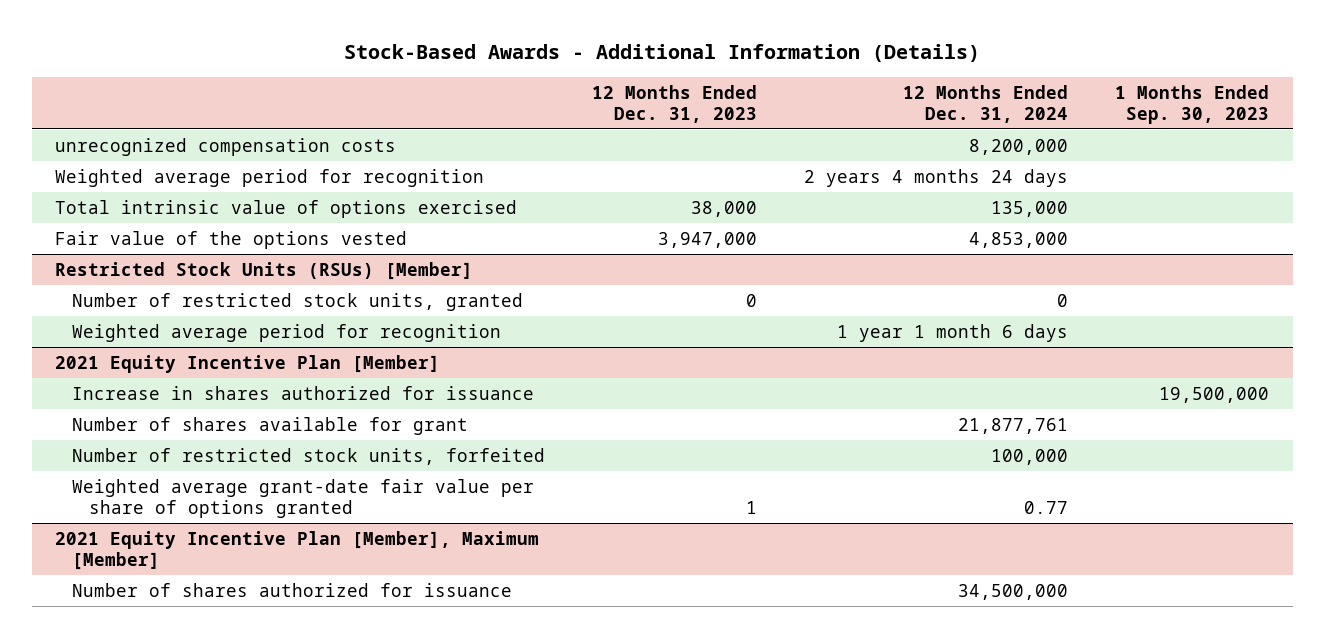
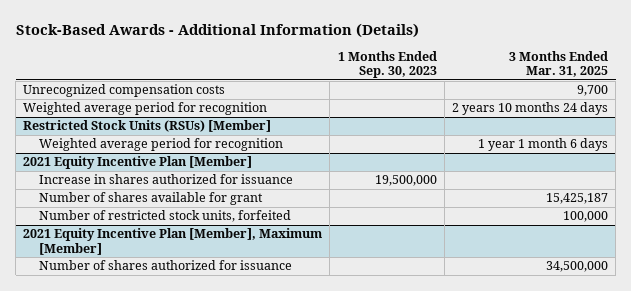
- | 12 Months Ended Dec. 31, 2023 | 12 Months Ended Dec. 31, 2024 | 1 Months Ended Sep. 30, 2023
+ | 1 Months Ended Sep. 30, 2023 | 3 Months Ended Mar. 31, 2025
- unrecognized compensation costs | | 8,200,000 |
+ Unrecognized compensation costs | | 9,700
- Total intrinsic value of options exercised | 38,000 | 135,000 |
- Fair value of the options vested | 3,947,000 | 4,853,000 |
@ Restricted Stock Units (RSUs) [Member]
- Number of restricted stock units, granted | 0 | 0 |
@ 2021 Equity Incentive Plan [Member]
- Weighted average grant-date fair value per share of options granted | 1 | 0.77 |

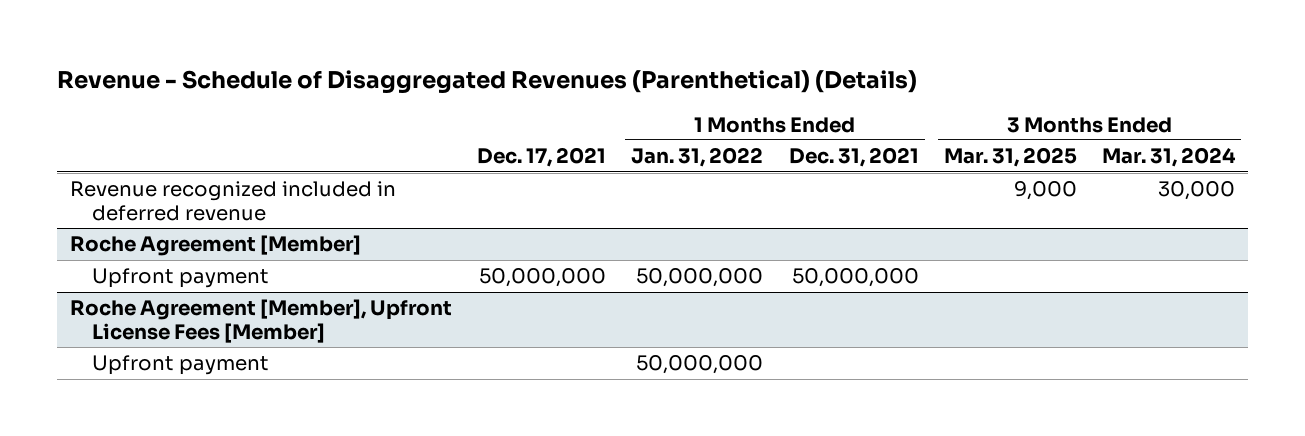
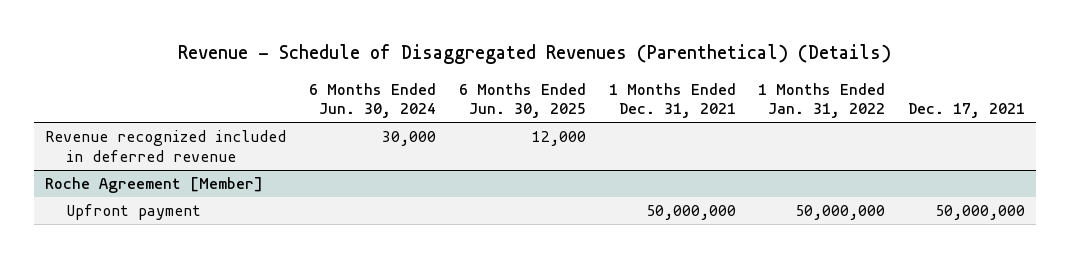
- | Dec. 17, 2021 | 1 Months Ended Jan. 31, 2022 | 1 Months Ended Dec. 31, 2021 | 3 Months Ended Mar. 31, 2025 | 3 Months Ended Mar. 31, 2024
+ | 6 Months Ended Jun. 30, 2024 | 6 Months Ended Jun. 30, 2025 | 1 Months Ended Dec. 31, 2021 | 1 Months Ended Jan. 31, 2022 | Dec. 17, 2021
- Roche Agreement [Member], Upfront License Fees [Member]
- Upfront payment | | 50,000,000 | | |

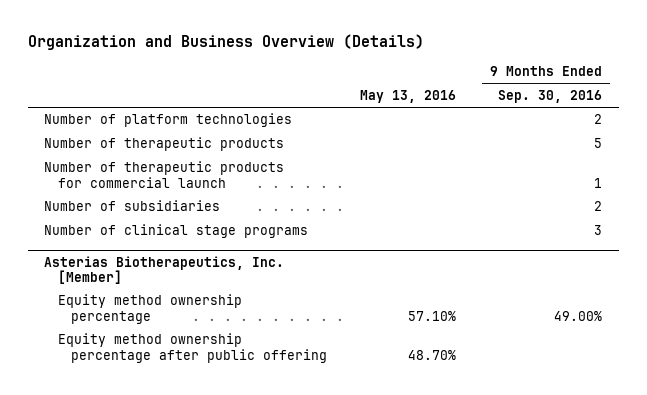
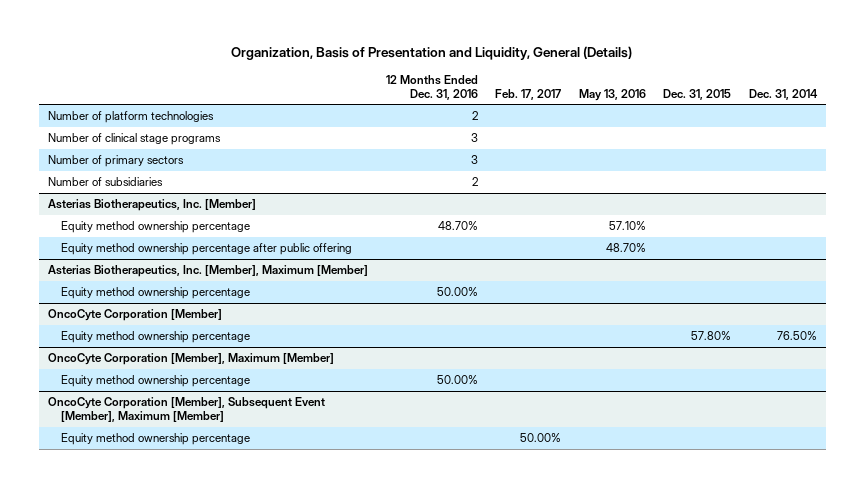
- Organization and Business Overview (Details)
+ Organization, Basis of Presentation and Liquidity, General (Details)
- | May 13, 2016 | 9 Months Ended Sep. 30, 2016
+ | 12 Months Ended Dec. 31, 2016 | Feb. 17, 2017 | May 13, 2016 | Dec. 31, 2015 | Dec. 31, 2014
- Number of therapeutic products | | 5
- Number of therapeutic products for commercial launch | | 1
+ Number of primary sectors | 3 | | | |
moved down: Number of subsidiaries | 2 | | | |
+ Asterias Biotherapeutics, Inc. [Member], Maximum [Member]
+ Equity method ownership percentage | 50.00% | | | |
+ OncoCyte Corporation [Member]
+ Equity method ownership percentage | | | | 57.80% | 76.50%
+ OncoCyte Corporation [Member], Maximum [Member]
+ Equity method ownership percentage | 50.00% | | | |
+ OncoCyte Corporation [Member], Subsequent Event [Member], Maximum [Member]
+ Equity method ownership percentage | | 50.00% | | |

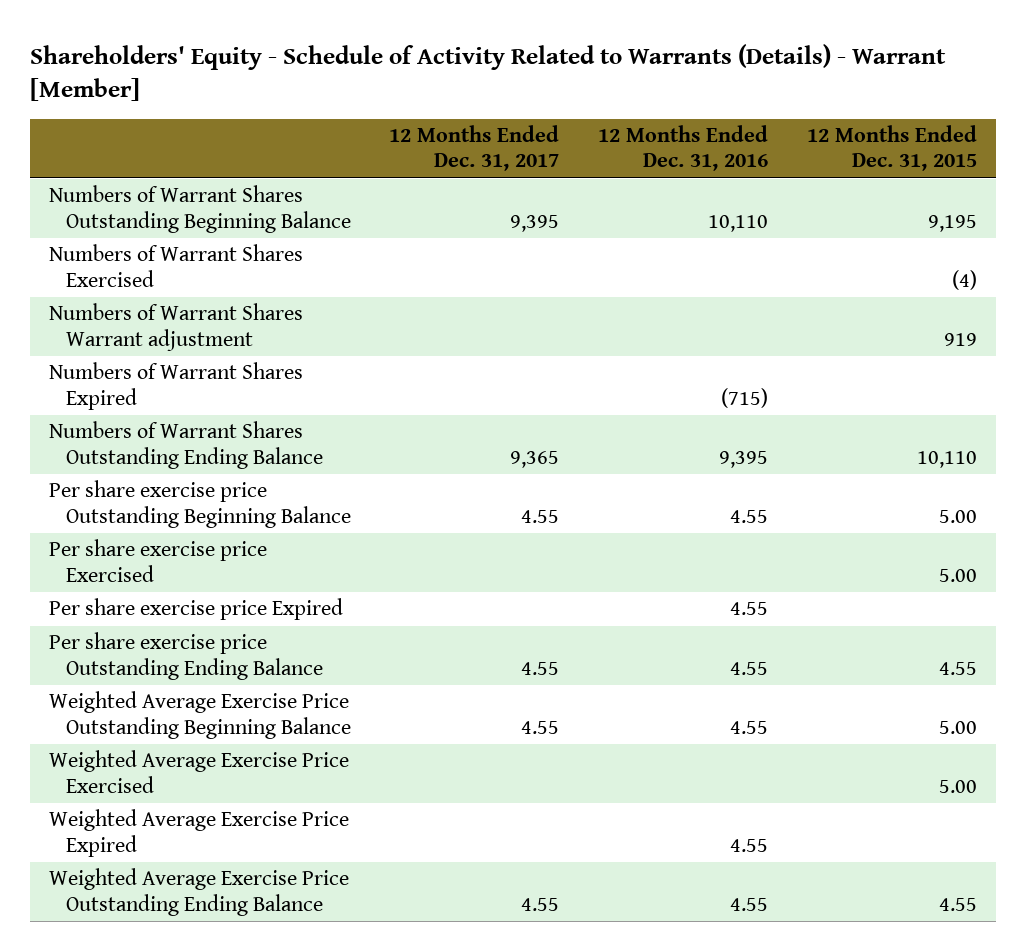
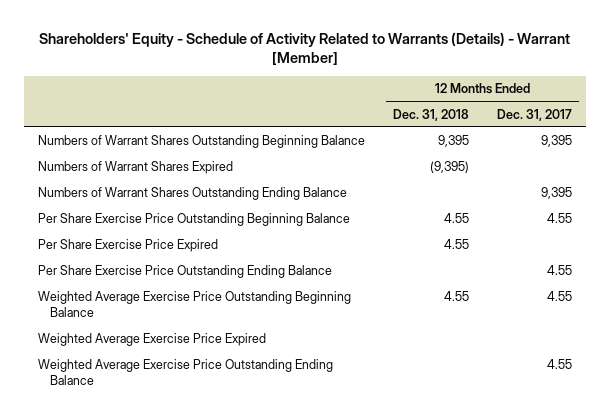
- | 12 Months Ended Dec. 31, 2017 | 12 Months Ended Dec. 31, 2016 | 12 Months Ended Dec. 31, 2015
+ | 12 Months Ended Dec. 31, 2018 | 12 Months Ended Dec. 31, 2017
- Numbers of Warrant Shares Exercised | | | (4)
- Numbers of Warrant Shares Warrant adjustment | | | 919
- Numbers of Warrant Shares Outstanding Ending Balance | 9,365 | 9,395 | 10,110
- Per share exercise price Outstanding Beginning Balance | 4.55 | 4.55 | 5.00
- Per share exercise price Exercised | | | 5.00
- Per share exercise price Expired | | 4.55 |
- Per share exercise price Outstanding Ending Balance | 4.55 | 4.55 | 4.55
+ Numbers of Warrant Shares Outstanding Ending Balance | | 9,395
+ Per Share Exercise Price Outstanding Beginning Balance | 4.55 | 4.55
+ Per Share Exercise Price Expired | 4.55 |
+ Per Share Exercise Price Outstanding Ending Balance | | 4.55
- Weighted Average Exercise Price Exercised | | | 5.00

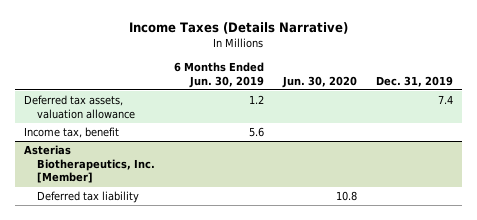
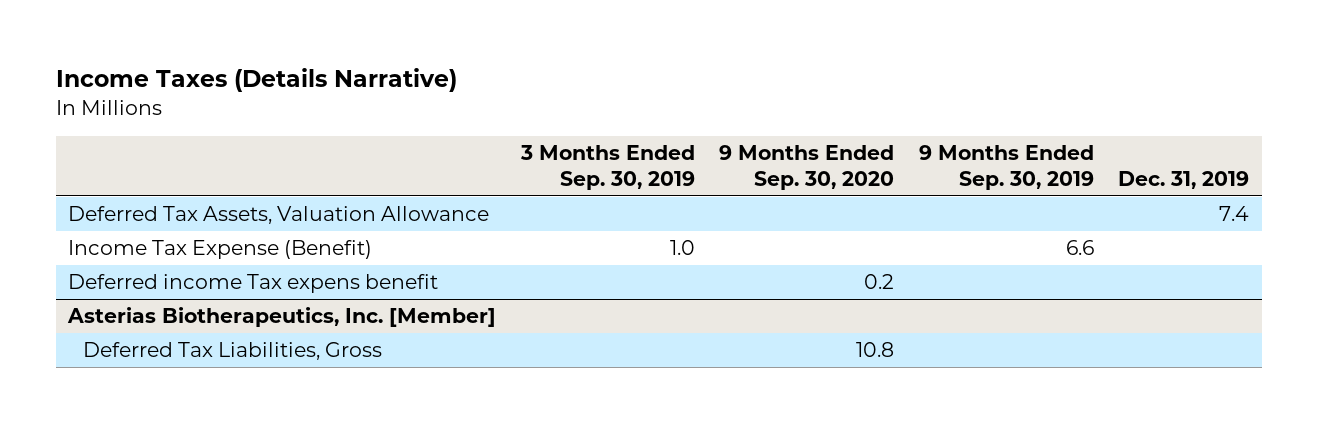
- | 6 Months Ended Jun. 30, 2019 | Jun. 30, 2020 | Dec. 31, 2019
+ | 3 Months Ended Sep. 30, 2019 | 9 Months Ended Sep. 30, 2020 | 9 Months Ended Sep. 30, 2019 | Dec. 31, 2019
- Deferred tax assets, valuation allowance | 1.2 | | 7.4
- Income tax, benefit | 5.6 | |
+ Deferred Tax Assets, Valuation Allowance | | | | 7.4
+ Income Tax Expense (Benefit) | 1.0 | | 6.6 |
+ Deferred income Tax expens benefit | | 0.2 | |
@ Asterias Biotherapeutics, Inc. [Member]
- Deferred tax liability | | 10.8 |
+ Deferred Tax Liabilities, Gross | | 10.8 | |

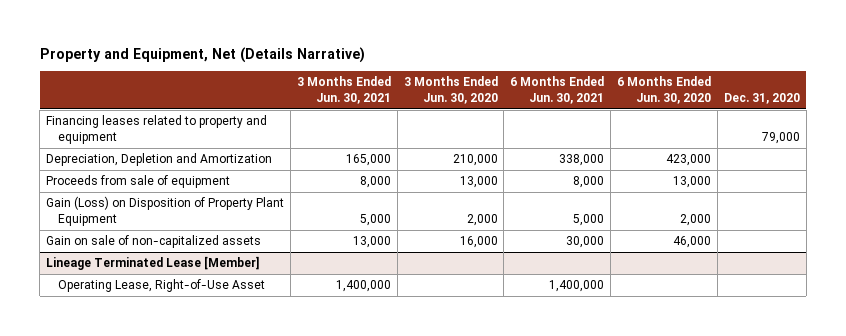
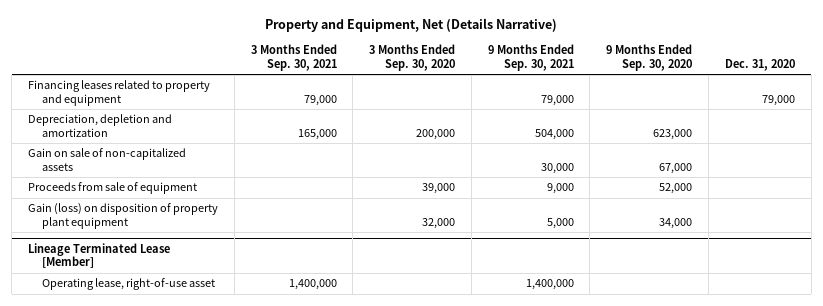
- | 3 Months Ended Jun. 30, 2021 | 3 Months Ended Jun. 30, 2020 | 6 Months Ended Jun. 30, 2021 | 6 Months Ended Jun. 30, 2020 | Dec. 31, 2020
+ | 3 Months Ended Sep. 30, 2021 | 3 Months Ended Sep. 30, 2020 | 9 Months Ended Sep. 30, 2021 | 9 Months Ended Sep. 30, 2020 | Dec. 31, 2020
- Depreciation, Depletion and Amortization | 165,000 | 210,000 | 338,000 | 423,000 |
- Gain (Loss) on Disposition of Property Plant Equipment | 5,000 | 2,000 | 5,000 | 2,000 |
+ Depreciation, depletion and amortization | 165,000 | 200,000 | 504,000 | 623,000 |
moved down: Proceeds from sale of equipment | | 39,000 | 9,000 | 52,000 |
+ Gain (loss) on disposition of property plant equipment | | 32,000 | 5,000 | 34,000 |
@ Lineage Terminated Lease [Member]
- Operating Lease, Right-of-Use Asset | 1,400,000 | | 1,400,000 | |
+ Operating lease, right-of-use asset | 1,400,000 | | 1,400,000 | |

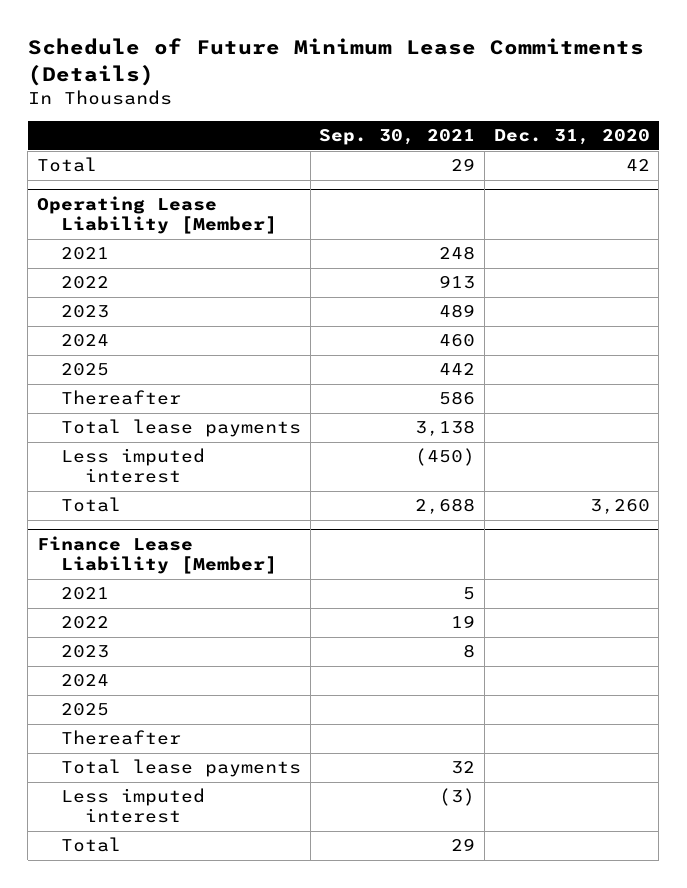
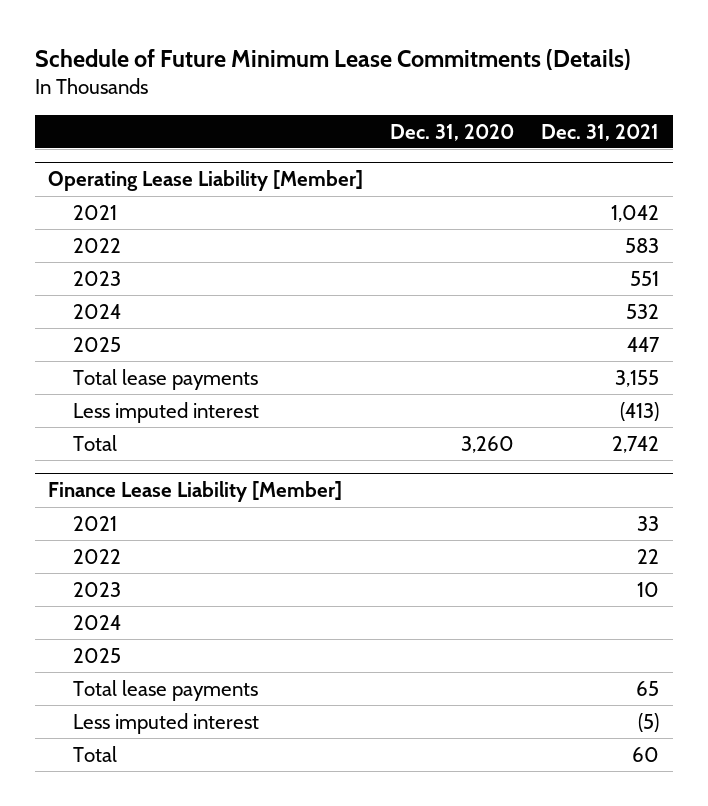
- | Sep. 30, 2021 | Dec. 31, 2020
+ | Dec. 31, 2020 | Dec. 31, 2021
- Total | 29 | 42
@ Operating Lease Liability [Member]
- Thereafter | 586 |
@ Finance Lease Liability [Member]
- Thereafter

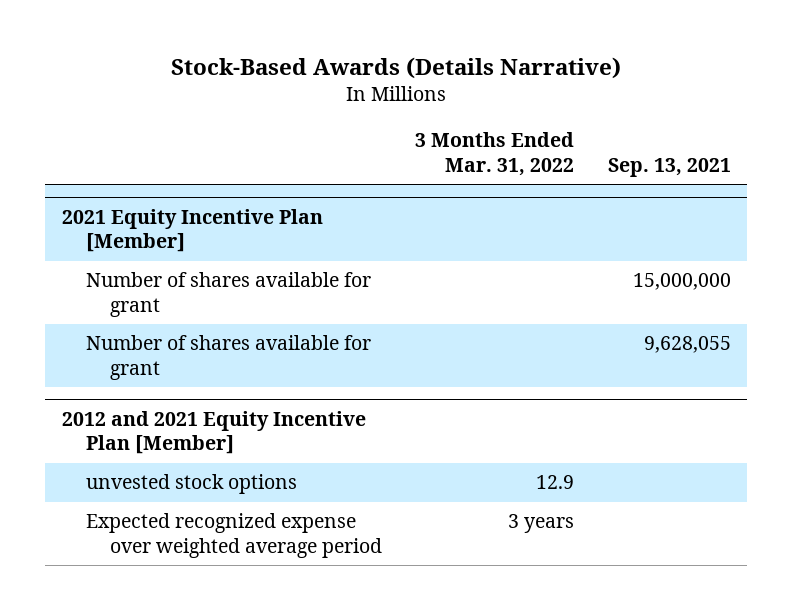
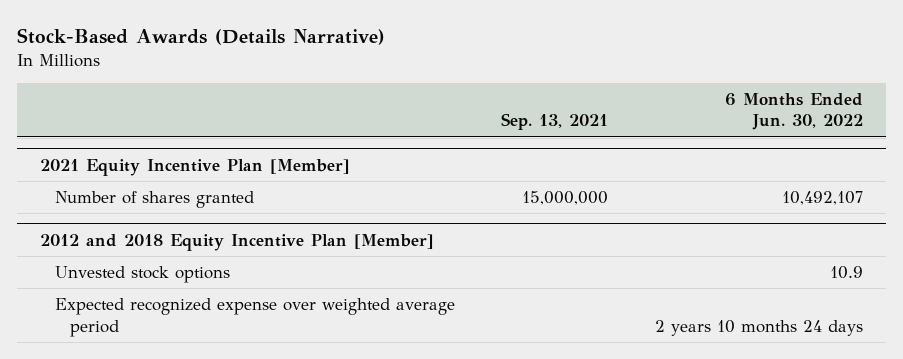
- | 3 Months Ended Mar. 31, 2022 | Sep. 13, 2021
+ | Sep. 13, 2021 | 6 Months Ended Jun. 30, 2022
@ 2021 Equity Incentive Plan [Member]
- Number of shares available for grant | | 15,000,000
- Number of shares available for grant | | 9,628,055
- 2012 and 2021 Equity Incentive Plan [Member]
- unvested stock options | 12.9 |
- Expected recognized expense over weighted average period | 3 years |
@ 2021 Equity Incentive Plan [Member]
+ Number of shares granted | 15,000,000 | 10,492,107
+ 2012 and 2018 Equity Incentive Plan [Member]
+ Unvested stock options | | 10.9
+ Expected recognized expense over weighted average period | | 2 years 10 months 24 days

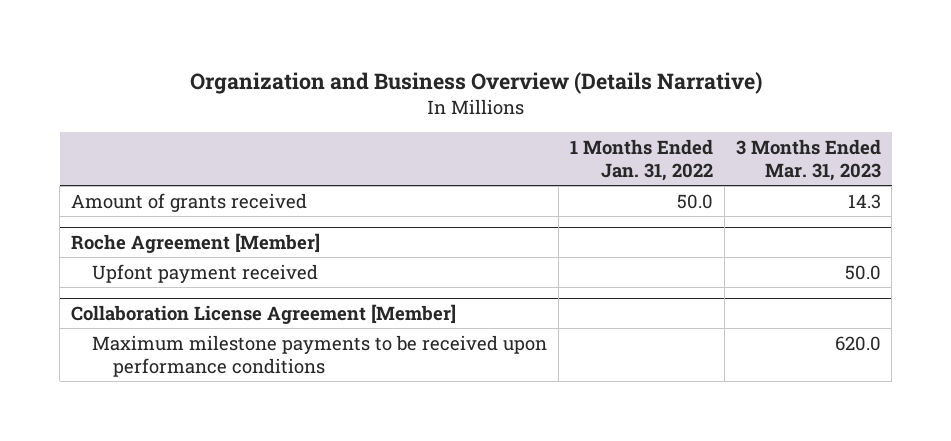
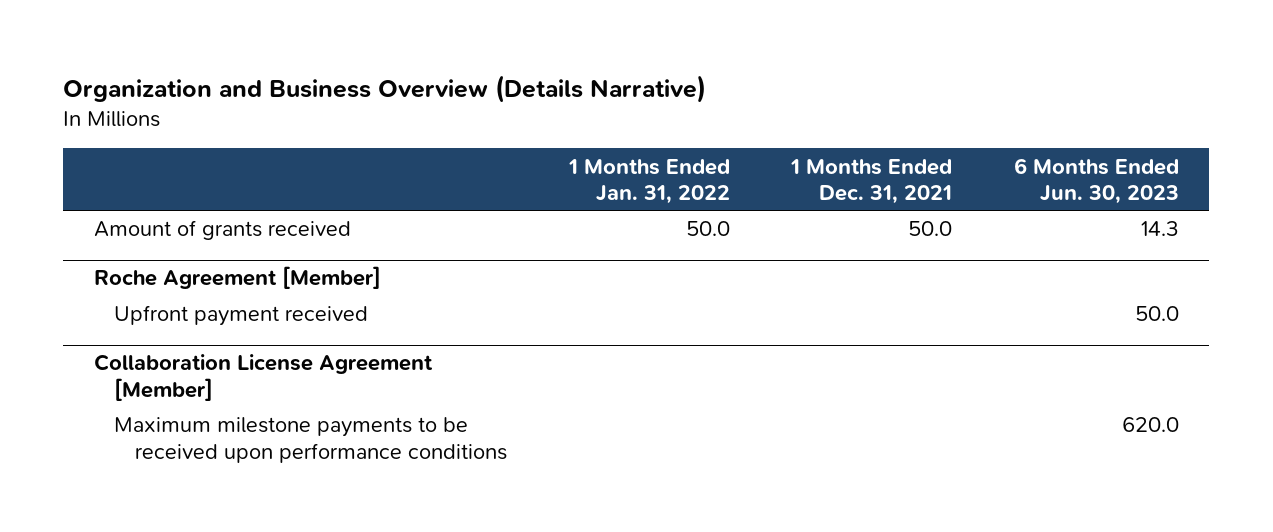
- | 1 Months Ended Jan. 31, 2022 | 3 Months Ended Mar. 31, 2023
+ | 1 Months Ended Jan. 31, 2022 | 1 Months Ended Dec. 31, 2021 | 6 Months Ended Jun. 30, 2023
@ Roche Agreement [Member]
- Upfont payment received | | 50.0
+ Upfront payment received | | | 50.0

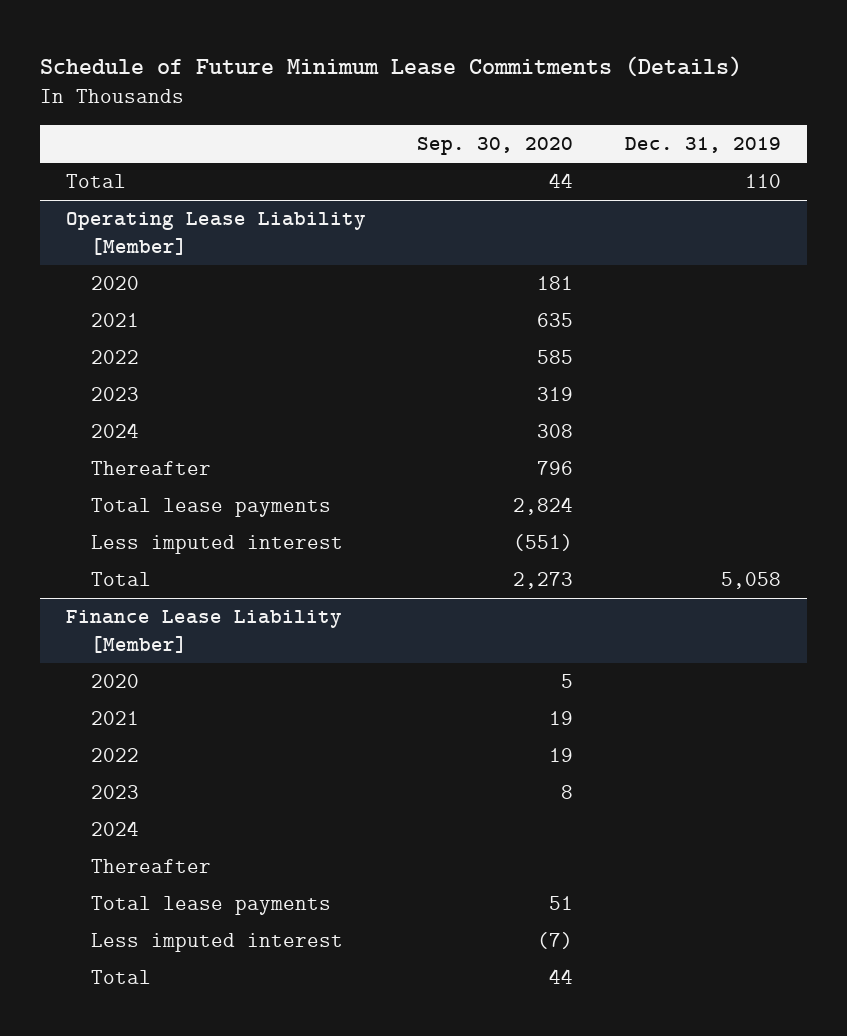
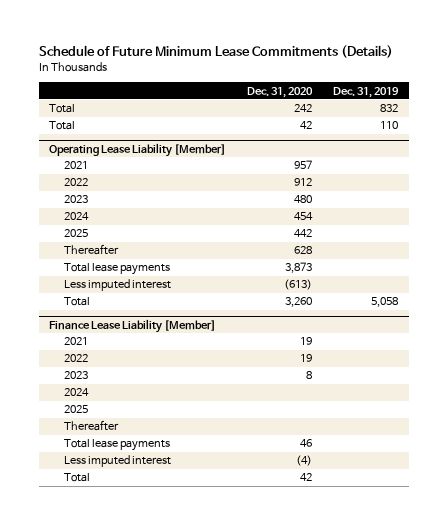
- | Sep. 30, 2020 | Dec. 31, 2019
+ | Dec. 31, 2020 | Dec. 31, 2019
+ Total | 242 | 832
@ Operating Lease Liability [Member]
- 2020 | 181 |
+ 2025 | 442 |
@ Finance Lease Liability [Member]
- 2020 | 5 |
+ 2025

